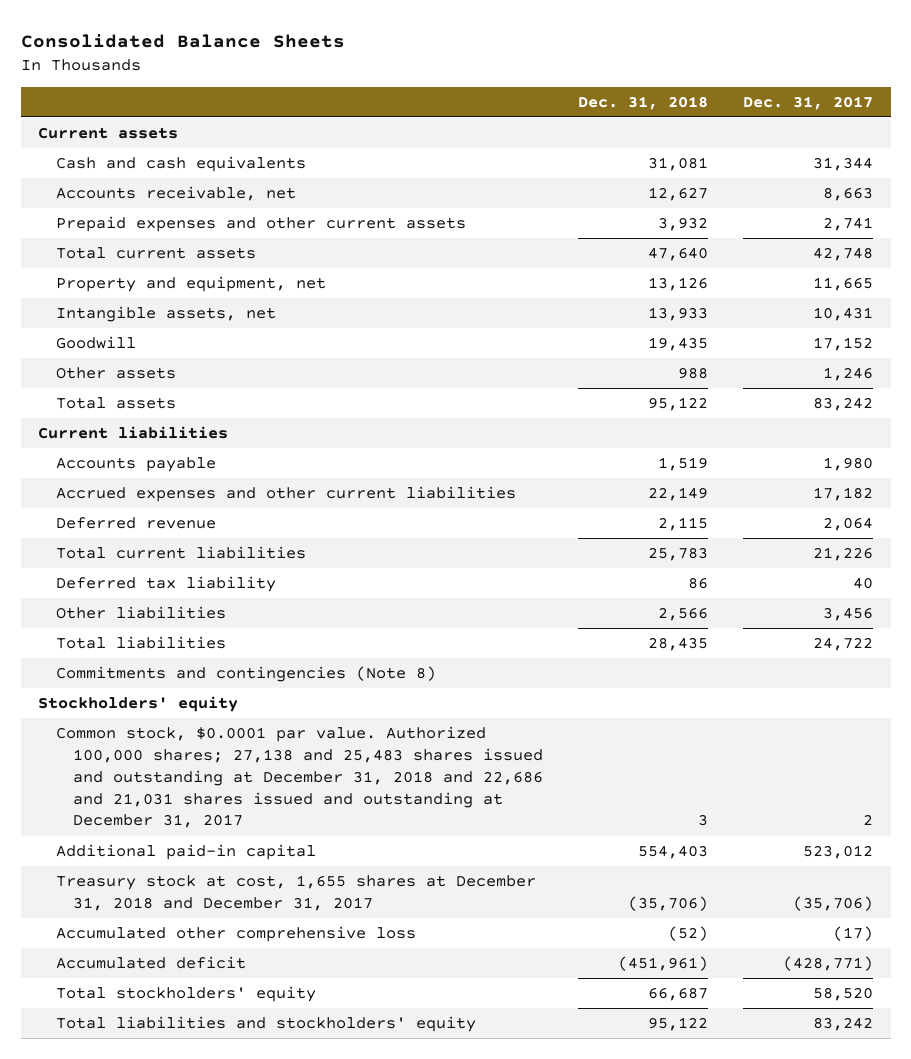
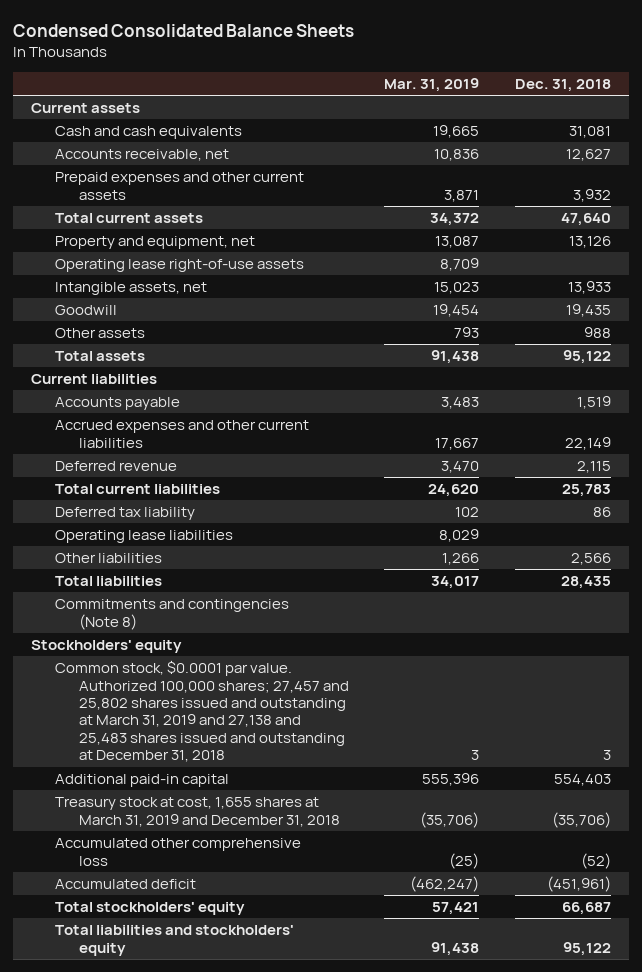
- Consolidated Balance Sheets
+ Condensed Consolidated Balance Sheets
- | Dec. 31, 2018 | Dec. 31, 2017
+ | Mar. 31, 2019 | Dec. 31, 2018
+ Operating lease right-of-use assets | 8,709 |
+ Operating lease liabilities | 8,029 |
- Common stock, $0.0001 par value. Authorized 100,000 shares; 27,138 and 25,483 shares issued and outstanding at December 31, 2018 and 22,686 and 21,031 shares issued and outstanding at December 31, 2017 | 3 | 2
+ Common stock, $0.0001 par value. Authorized 100,000 shares; 27,457 and 25,802 shares issued and outstanding at March 31, 2019 and 27,138 and 25,483 shares issued and outstanding at December 31, 2018 | 3 | 3
- Treasury stock at cost, 1,655 shares at December 31, 2018 and December 31, 2017 | (35,706) | (35,706)
+ Treasury stock at cost, 1,655 shares at March 31, 2019 and December 31, 2018 | (35,706) | (35,706)

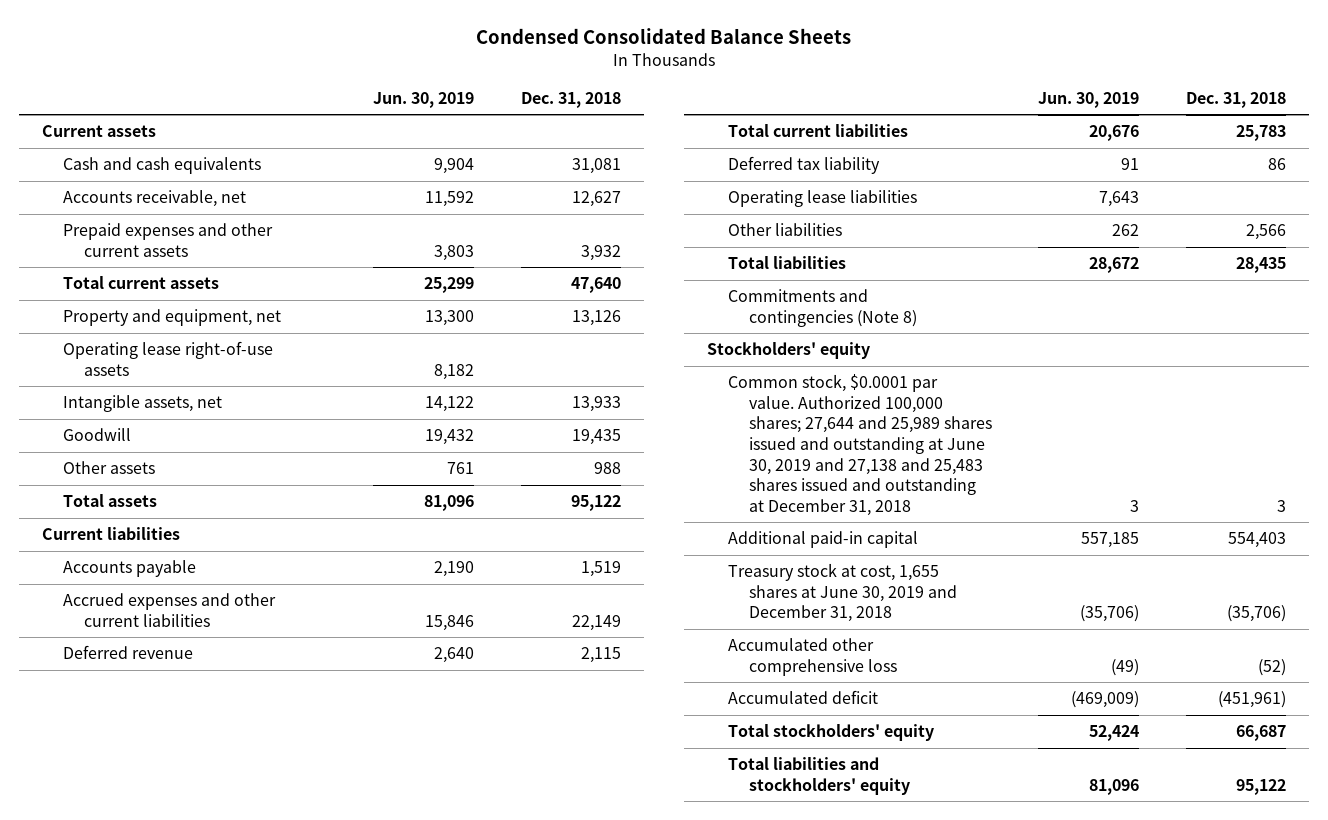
- | Mar. 31, 2019 | Dec. 31, 2018
+ | Jun. 30, 2019 | Dec. 31, 2018
- Common stock, $0.0001 par value. Authorized 100,000 shares; 27,457 and 25,802 shares issued and outstanding at March 31, 2019 and 27,138 and 25,483 shares issued and outstanding at December 31, 2018 | 3 | 3
+ Common stock, $0.0001 par value. Authorized 100,000 shares; 27,644 and 25,989 shares issued and outstanding at June 30, 2019 and 27,138 and 25,483 shares issued and outstanding at December 31, 2018 | 3 | 3
- Treasury stock at cost, 1,655 shares at March 31, 2019 and December 31, 2018 | (35,706) | (35,706)
+ Treasury stock at cost, 1,655 shares at June 30, 2019 and December 31, 2018 | (35,706) | (35,706)

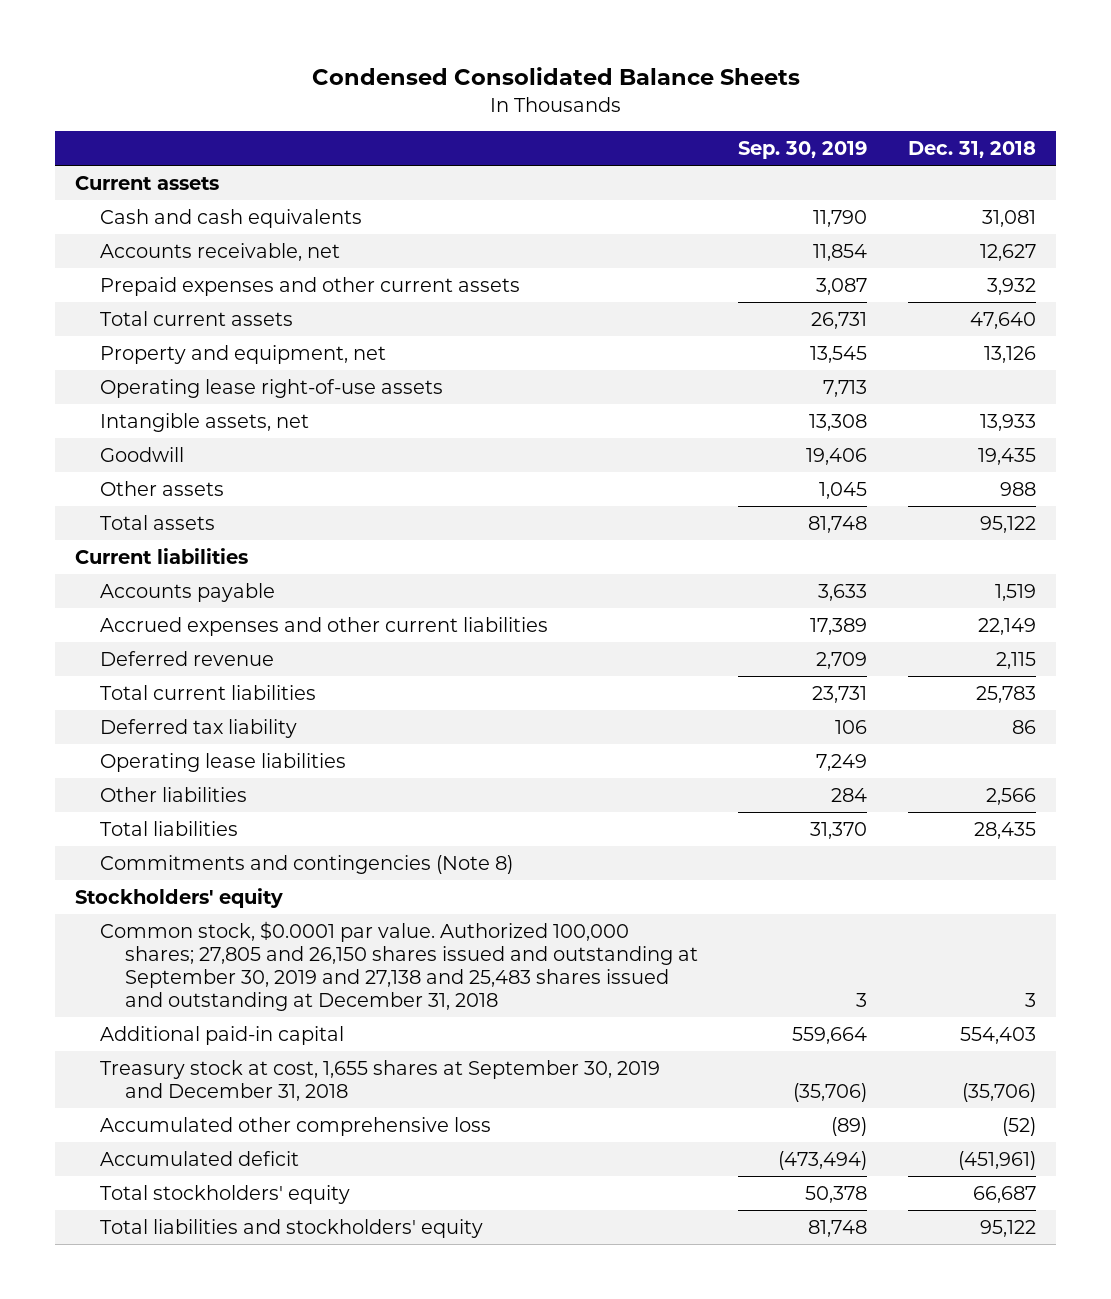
- | Jun. 30, 2019 | Dec. 31, 2018
+ | Sep. 30, 2019 | Dec. 31, 2018
- Common stock, $0.0001 par value. Authorized 100,000 shares; 27,644 and 25,989 shares issued and outstanding at June 30, 2019 and 27,138 and 25,483 shares issued and outstanding at December 31, 2018 | 3 | 3
+ Common stock, $0.0001 par value. Authorized 100,000 shares; 27,805 and 26,150 shares issued and outstanding at September 30, 2019 and 27,138 and 25,483 shares issued and outstanding at December 31, 2018 | 3 | 3
- Treasury stock at cost, 1,655 shares at June 30, 2019 and December 31, 2018 | (35,706) | (35,706)
+ Treasury stock at cost, 1,655 shares at September 30, 2019 and December 31, 2018 | (35,706) | (35,706)

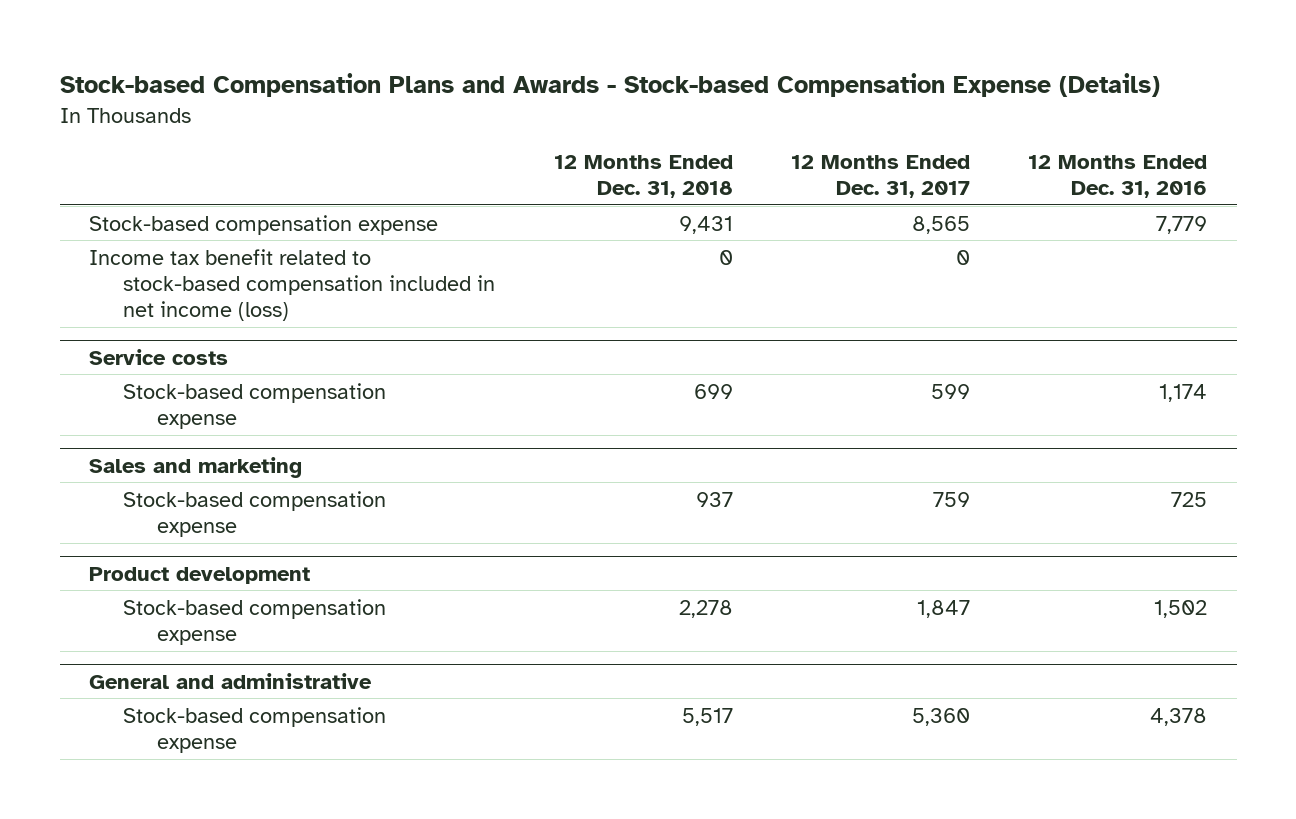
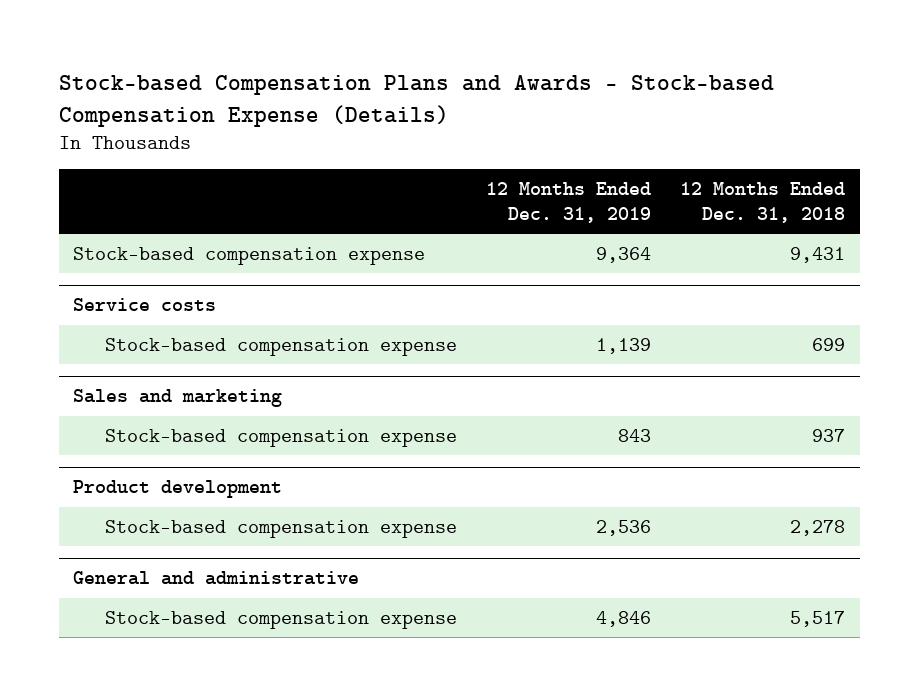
- | 12 Months Ended Dec. 31, 2018 | 12 Months Ended Dec. 31, 2017 | 12 Months Ended Dec. 31, 2016
+ | 12 Months Ended Dec. 31, 2019 | 12 Months Ended Dec. 31, 2018
- Income tax benefit related to stock-based compensation included in net income (loss) | 0 | 0 |

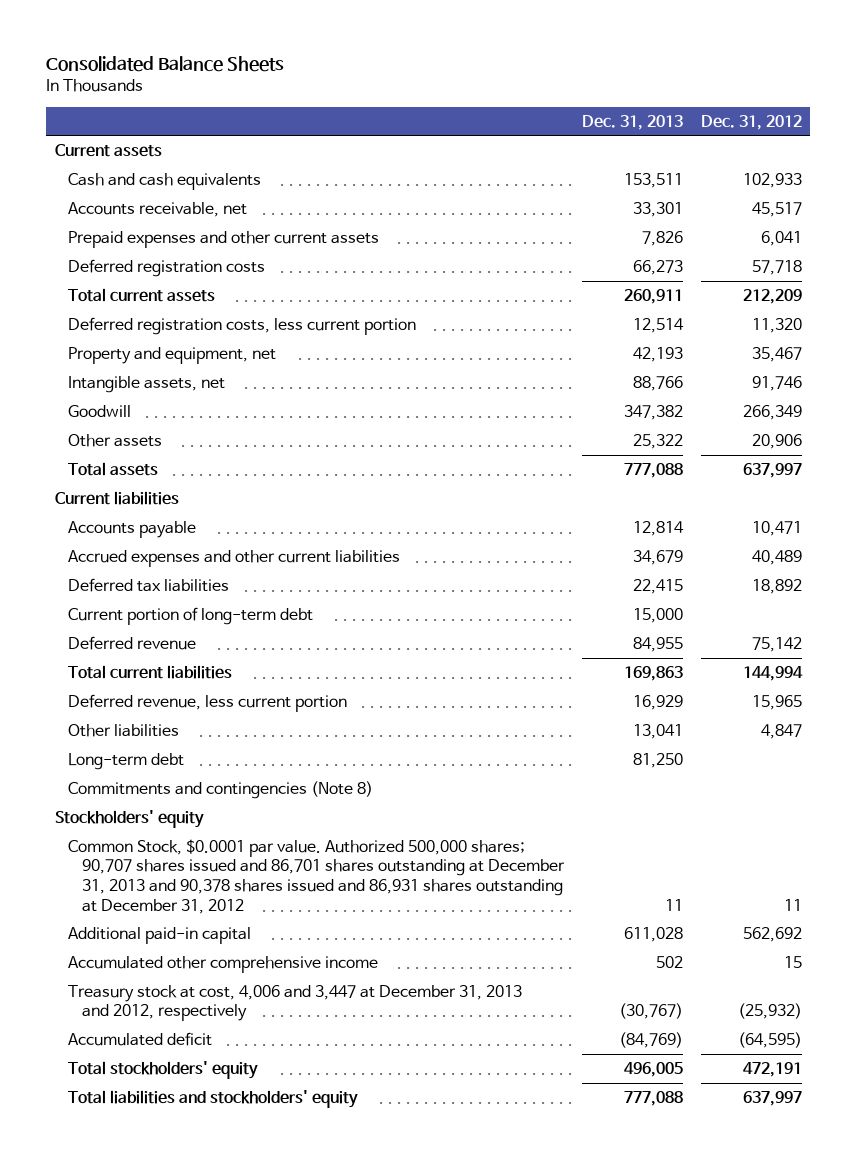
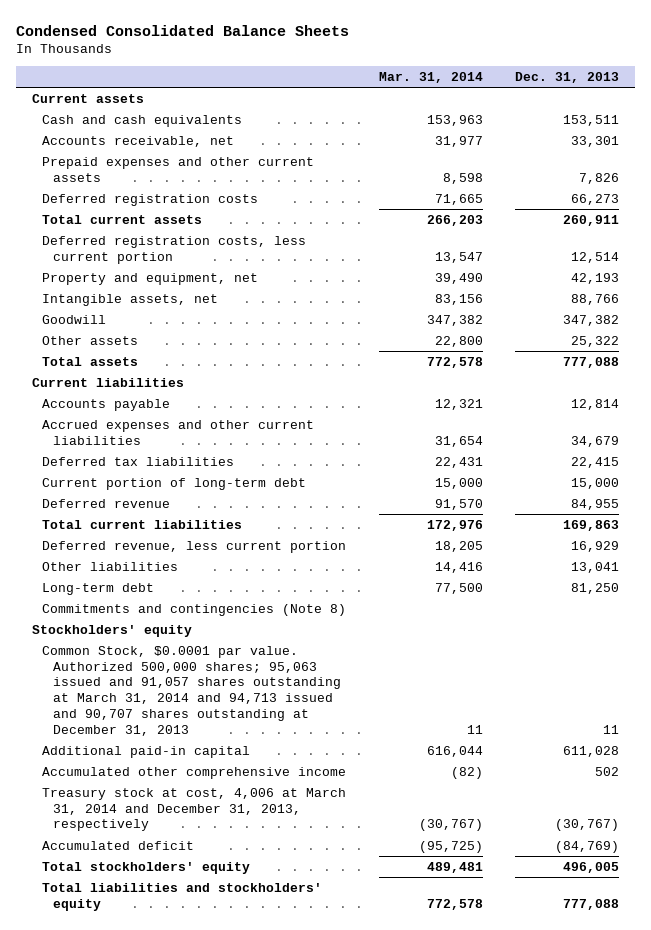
- Consolidated Balance Sheets
+ Condensed Consolidated Balance Sheets
- | Dec. 31, 2013 | Dec. 31, 2012
+ | Mar. 31, 2014 | Dec. 31, 2013
- Common Stock, $0.0001 par value. Authorized 500,000 shares; 90,707 shares issued and 86,701 shares outstanding at December 31, 2013 and 90,378 shares issued and 86,931 shares outstanding at December 31, 2012 | 11 | 11
+ Common Stock, $0.0001 par value. Authorized 500,000 shares; 95,063 issued and 91,057 shares outstanding at March 31, 2014 and 94,713 issued and 90,707 shares outstanding at December 31, 2013 | 11 | 11
- Treasury stock at cost, 4,006 and 3,447 at December 31, 2013 and 2012, respectively | (30,767) | (25,932)
+ Treasury stock at cost, 4,006 at March 31, 2014 and December 31, 2013, respectively | (30,767) | (30,767)

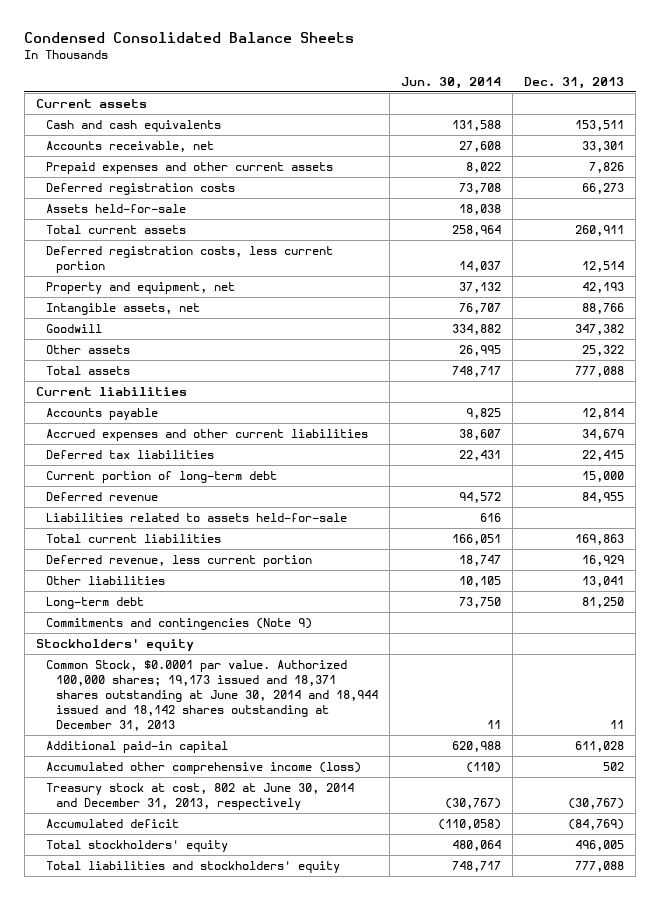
- | Mar. 31, 2014 | Dec. 31, 2013
+ | Jun. 30, 2014 | Dec. 31, 2013
+ Assets held-for-sale | 18,038 |
+ Liabilities related to assets held-for-sale | 616 |
- Commitments and contingencies (Note 8)
+ Commitments and contingencies (Note 9)
- Common Stock, $0.0001 par value. Authorized 500,000 shares; 95,063 issued and 91,057 shares outstanding at March 31, 2014 and 94,713 issued and 90,707 shares outstanding at December 31, 2013 | 11 | 11
+ Common Stock, $0.0001 par value. Authorized 100,000 shares; 19,173 issued and 18,371 shares outstanding at June 30, 2014 and 18,944 issued and 18,142 shares outstanding at December 31, 2013 | 11 | 11
- Accumulated other comprehensive income | (82) | 502
- Treasury stock at cost, 4,006 at March 31, 2014 and December 31, 2013, respectively | (30,767) | (30,767)
+ Accumulated other comprehensive income (loss) | (110) | 502
+ Treasury stock at cost, 802 at June 30, 2014 and December 31, 2013, respectively | (30,767) | (30,767)

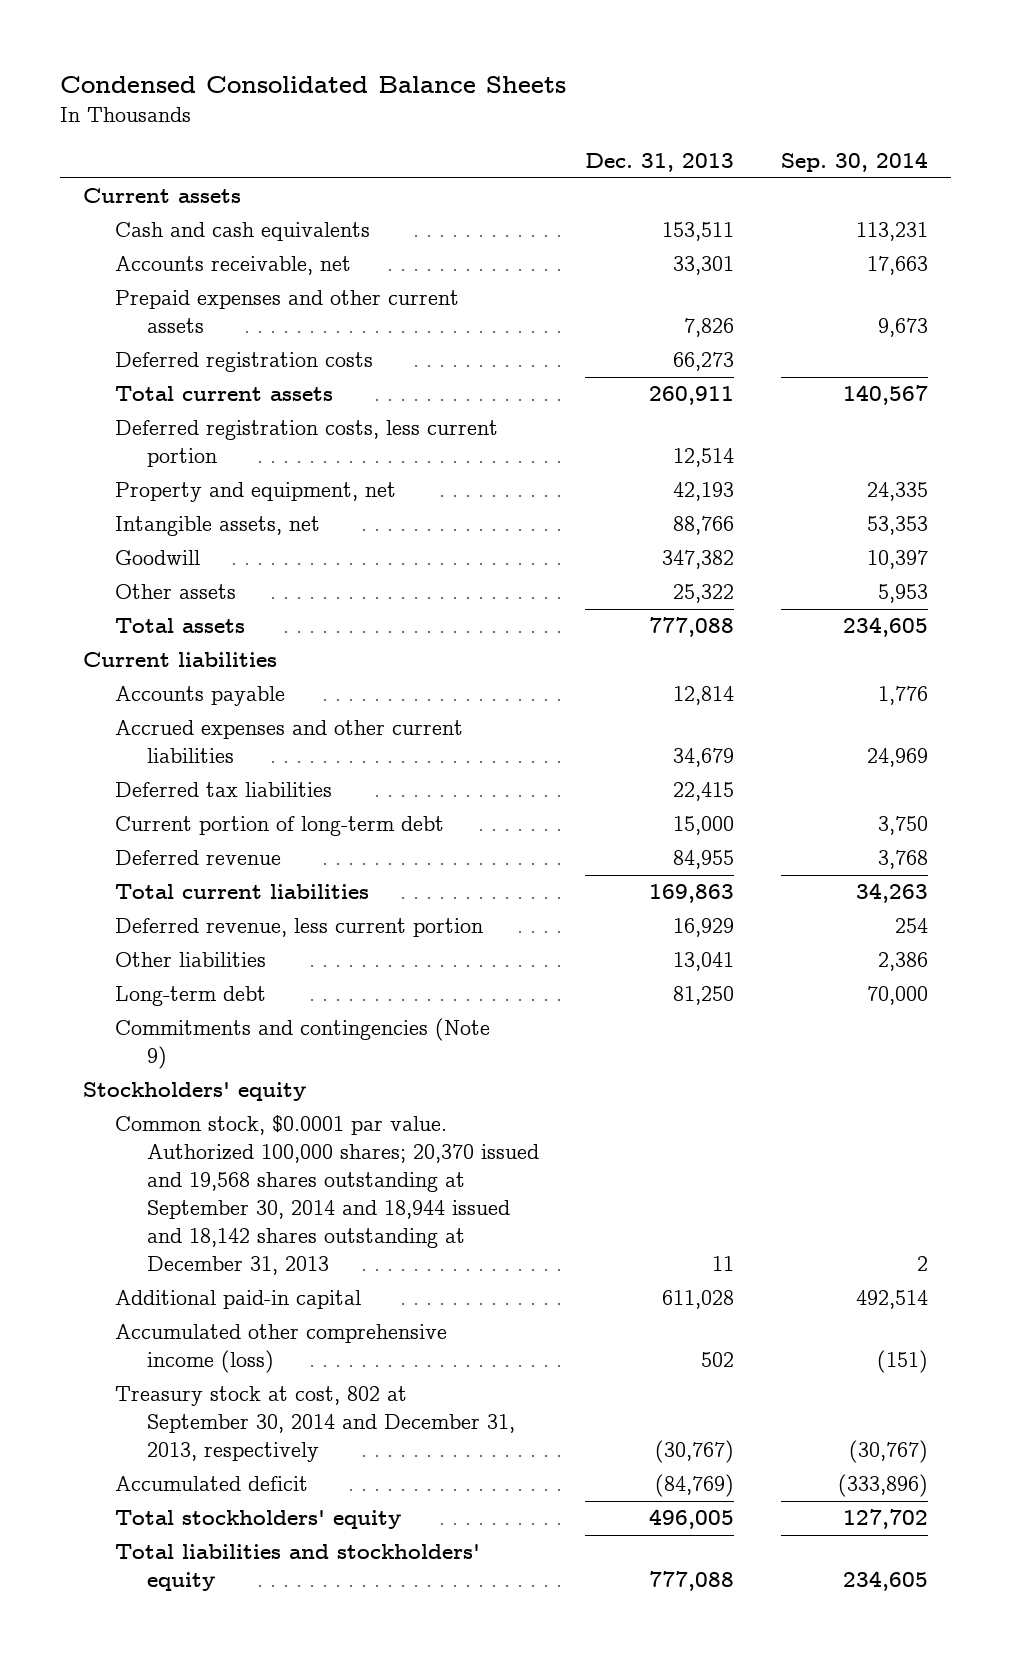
- | Jun. 30, 2014 | Dec. 31, 2013
+ | Dec. 31, 2013 | Sep. 30, 2014
- Assets held-for-sale | 18,038 |
- Liabilities related to assets held-for-sale | 616 |
- Common Stock, $0.0001 par value. Authorized 100,000 shares; 19,173 issued and 18,371 shares outstanding at June 30, 2014 and 18,944 issued and 18,142 shares outstanding at December 31, 2013 | 11 | 11
+ Common stock, $0.0001 par value. Authorized 100,000 shares; 20,370 issued and 19,568 shares outstanding at September 30, 2014 and 18,944 issued and 18,142 shares outstanding at December 31, 2013 | 11 | 2
- Treasury stock at cost, 802 at June 30, 2014 and December 31, 2013, respectively | (30,767) | (30,767)
+ Treasury stock at cost, 802 at September 30, 2014 and December 31, 2013, respectively | (30,767) | (30,767)

